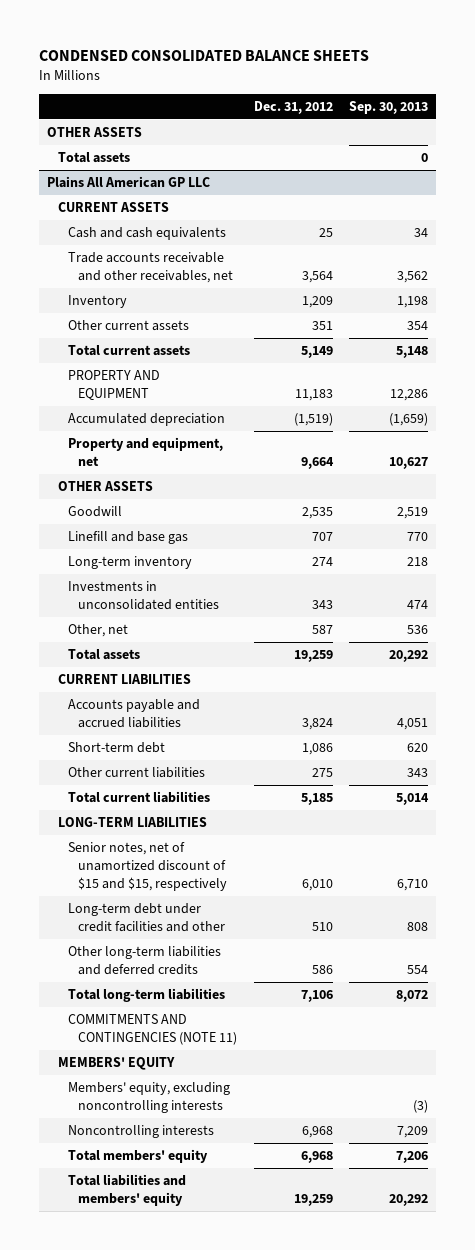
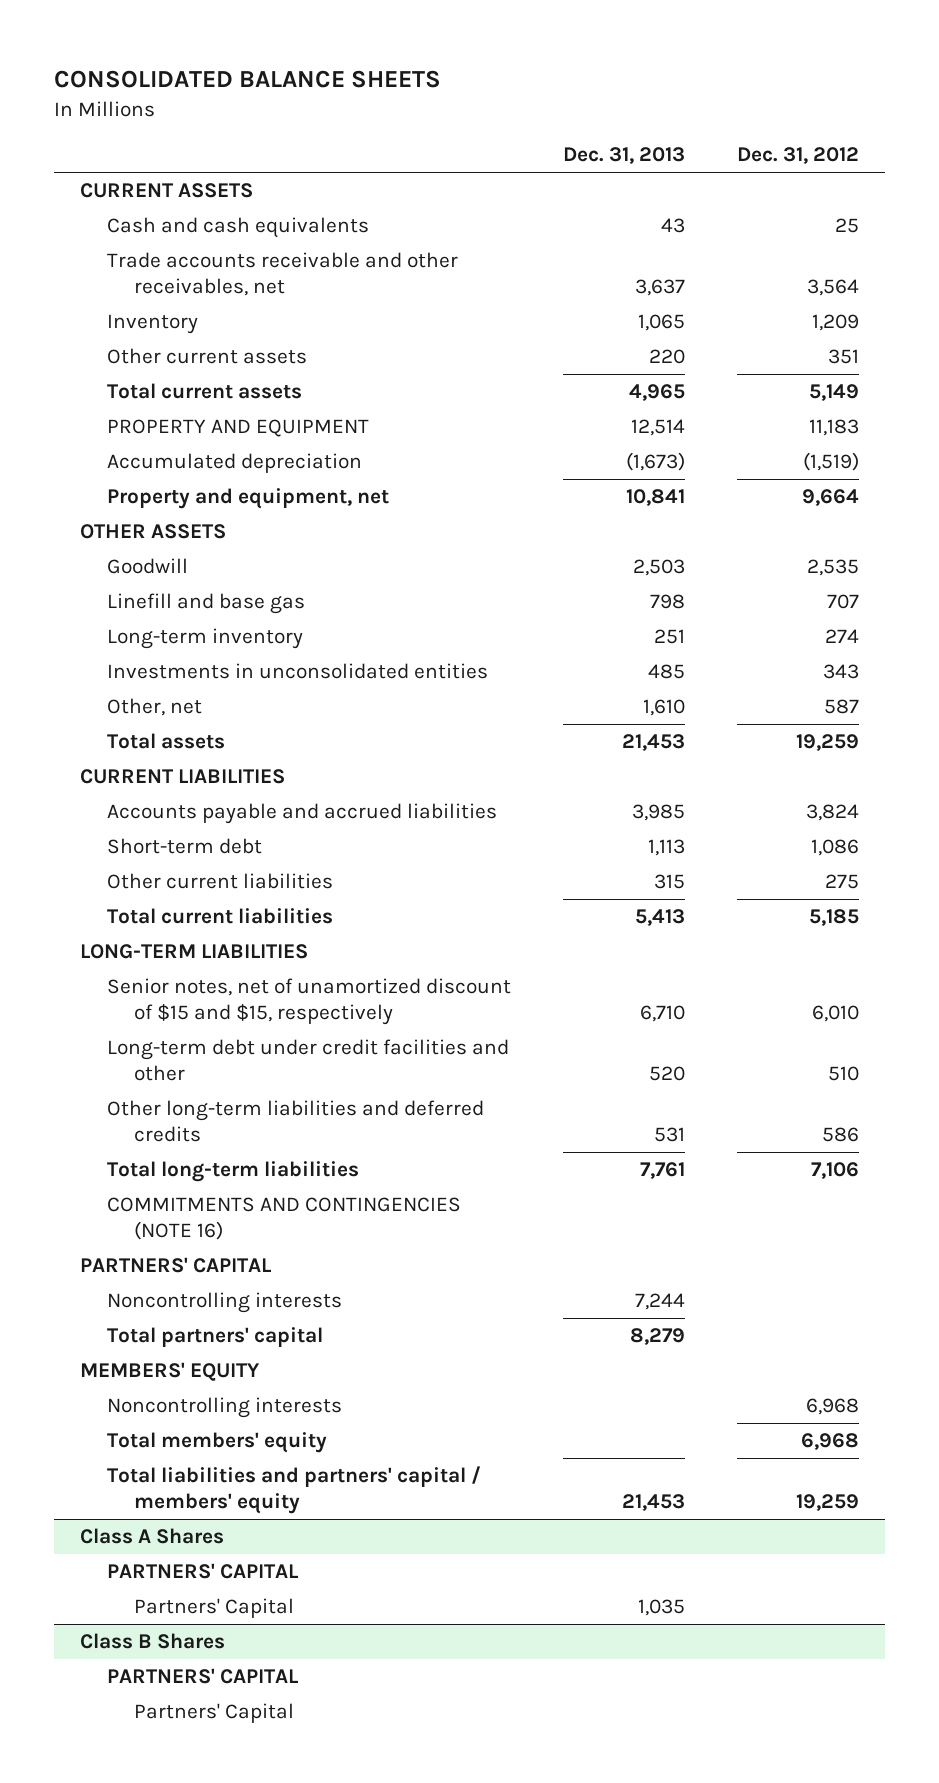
- CONDENSED CONSOLIDATED BALANCE SHEETS
+ CONSOLIDATED BALANCE SHEETS
- | Dec. 31, 2012 | Sep. 30, 2013
+ | Dec. 31, 2013 | Dec. 31, 2012
- OTHER ASSETS
- Total assets | | 0
- Plains All American GP LLC
- COMMITMENTS AND CONTINGENCIES (NOTE 11)
+ COMMITMENTS AND CONTINGENCIES (NOTE 16)
+ PARTNERS' CAPITAL
+ Noncontrolling interests | 7,244 |
+ Total partners' capital | 8,279 |
- Members' equity, excluding noncontrolling interests | | (3)
- Total liabilities and members' equity | 19,259 | 20,292
+ Total liabilities and partners' capital / members' equity | 21,453 | 19,259
+ Class A Shares
+ PARTNERS' CAPITAL
+ Partners' Capital | 1,035 |
+ Class B Shares
+ PARTNERS' CAPITAL
+ Partners' Capital

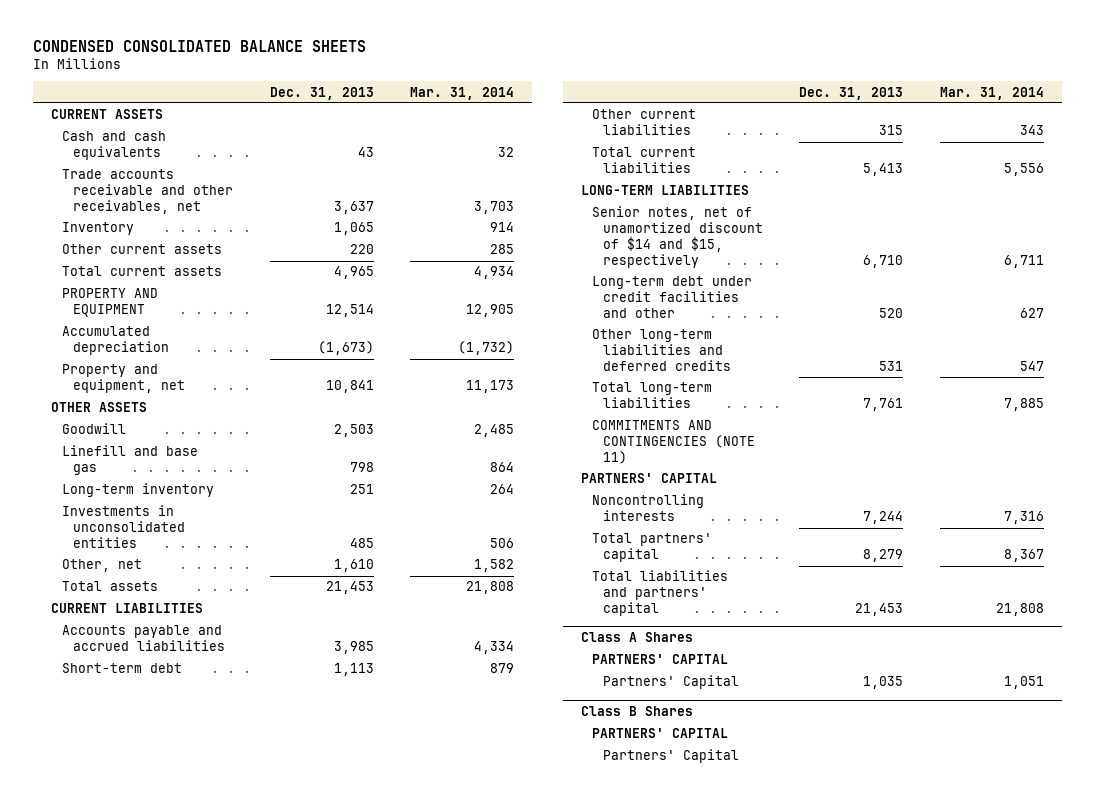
- CONSOLIDATED BALANCE SHEETS
+ CONDENSED CONSOLIDATED BALANCE SHEETS
- | Dec. 31, 2013 | Dec. 31, 2012
+ | Dec. 31, 2013 | Mar. 31, 2014
- Senior notes, net of unamortized discount of $15 and $15, respectively | 6,710 | 6,010
+ Senior notes, net of unamortized discount of $14 and $15, respectively | 6,710 | 6,711
- COMMITMENTS AND CONTINGENCIES (NOTE 16)
+ COMMITMENTS AND CONTINGENCIES (NOTE 11)
- MEMBERS' EQUITY
- Noncontrolling interests | | 6,968
- Total members' equity | | 6,968
- Total liabilities and partners' capital / members' equity | 21,453 | 19,259
+ Total liabilities and partners' capital | 21,453 | 21,808

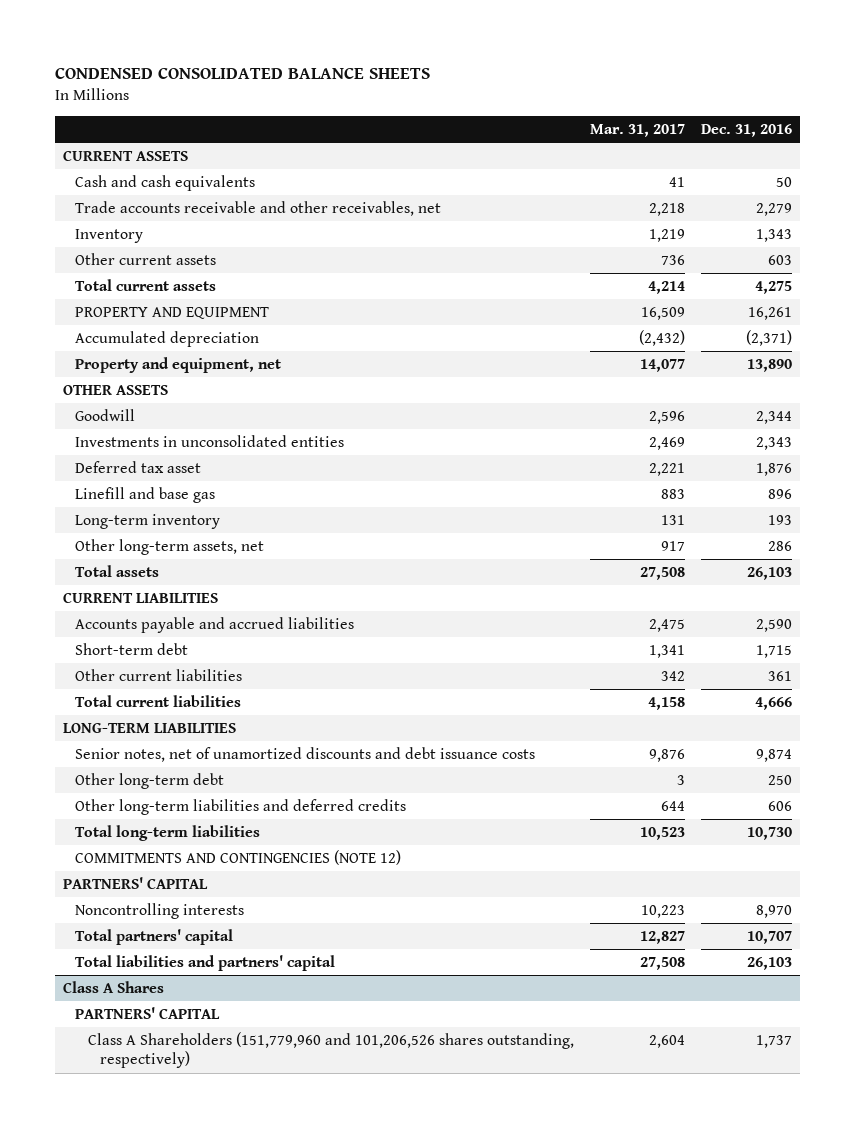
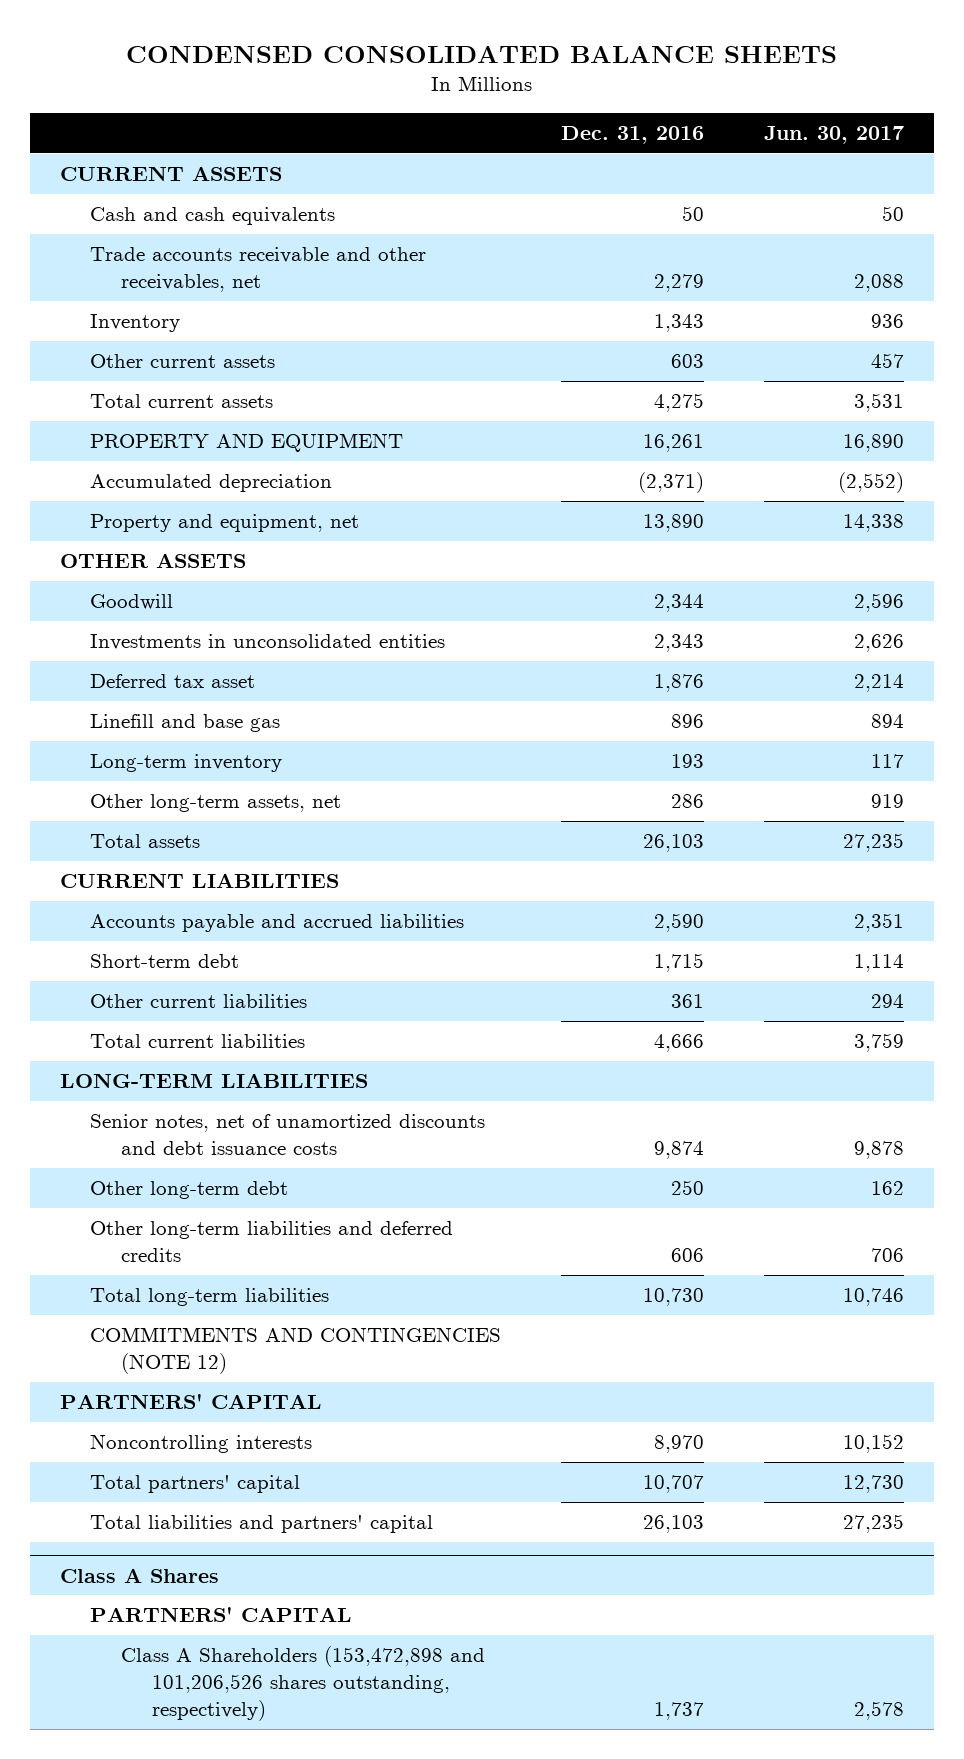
- | Mar. 31, 2017 | Dec. 31, 2016
+ | Dec. 31, 2016 | Jun. 30, 2017
@ Class A Shares
- Class A Shareholders (151,779,960 and 101,206,526 shares outstanding, respectively) | 2,604 | 1,737
+ Class A Shareholders (153,472,898 and 101,206,526 shares outstanding, respectively) | 1,737 | 2,578

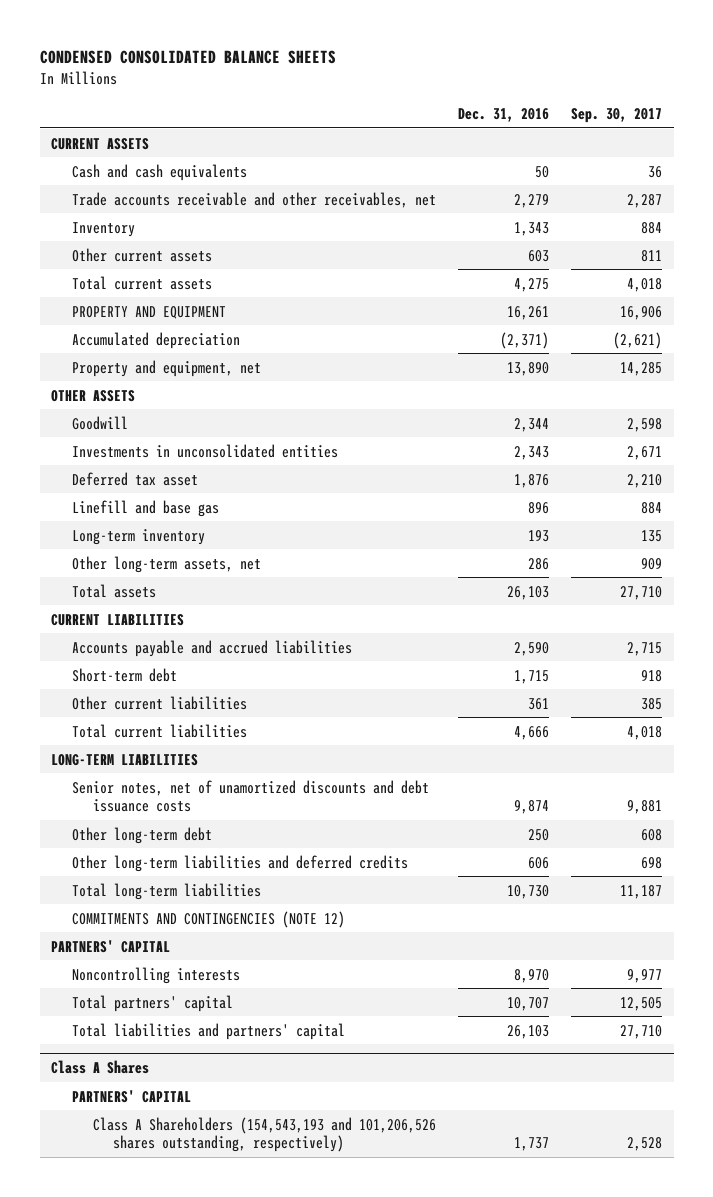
- | Dec. 31, 2016 | Jun. 30, 2017
+ | Dec. 31, 2016 | Sep. 30, 2017
@ Class A Shares
- Class A Shareholders (153,472,898 and 101,206,526 shares outstanding, respectively) | 1,737 | 2,578
+ Class A Shareholders (154,543,193 and 101,206,526 shares outstanding, respectively) | 1,737 | 2,528

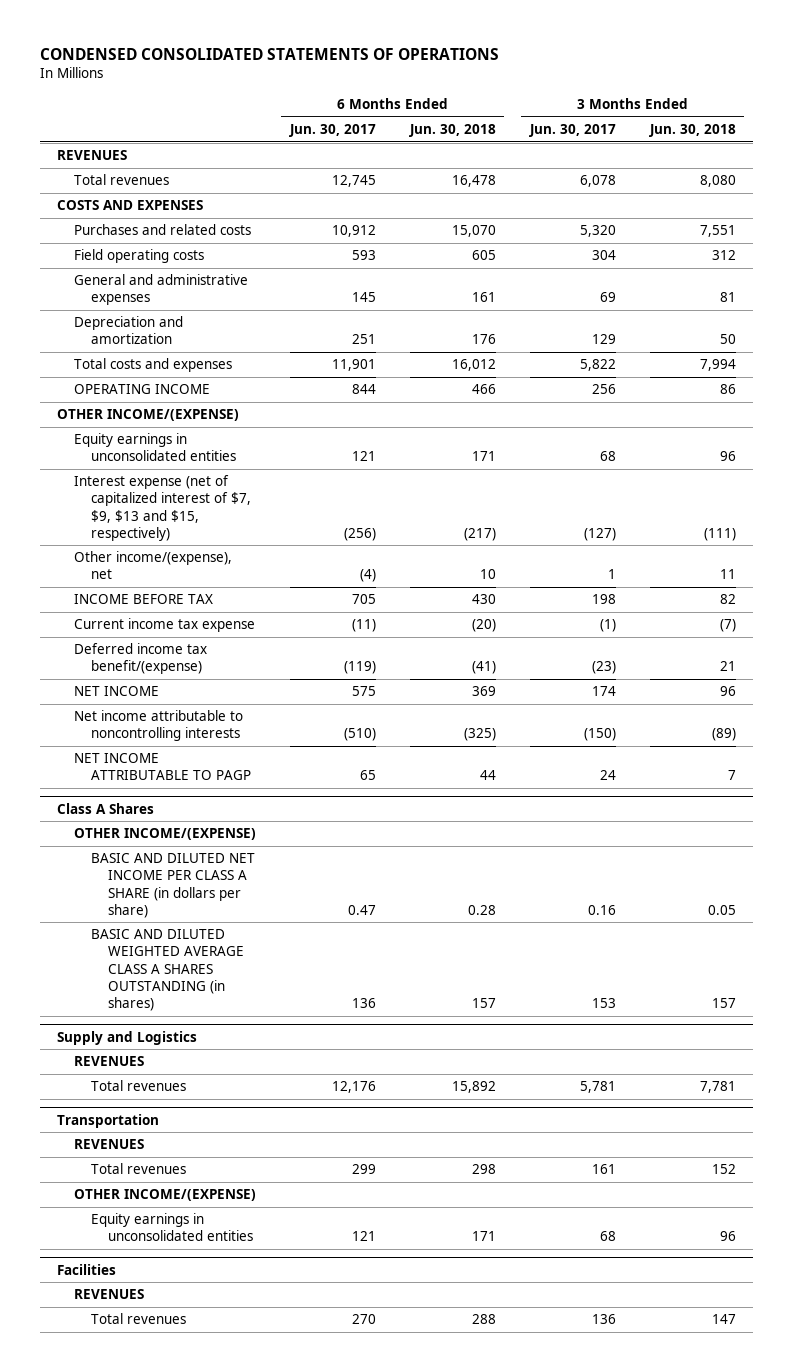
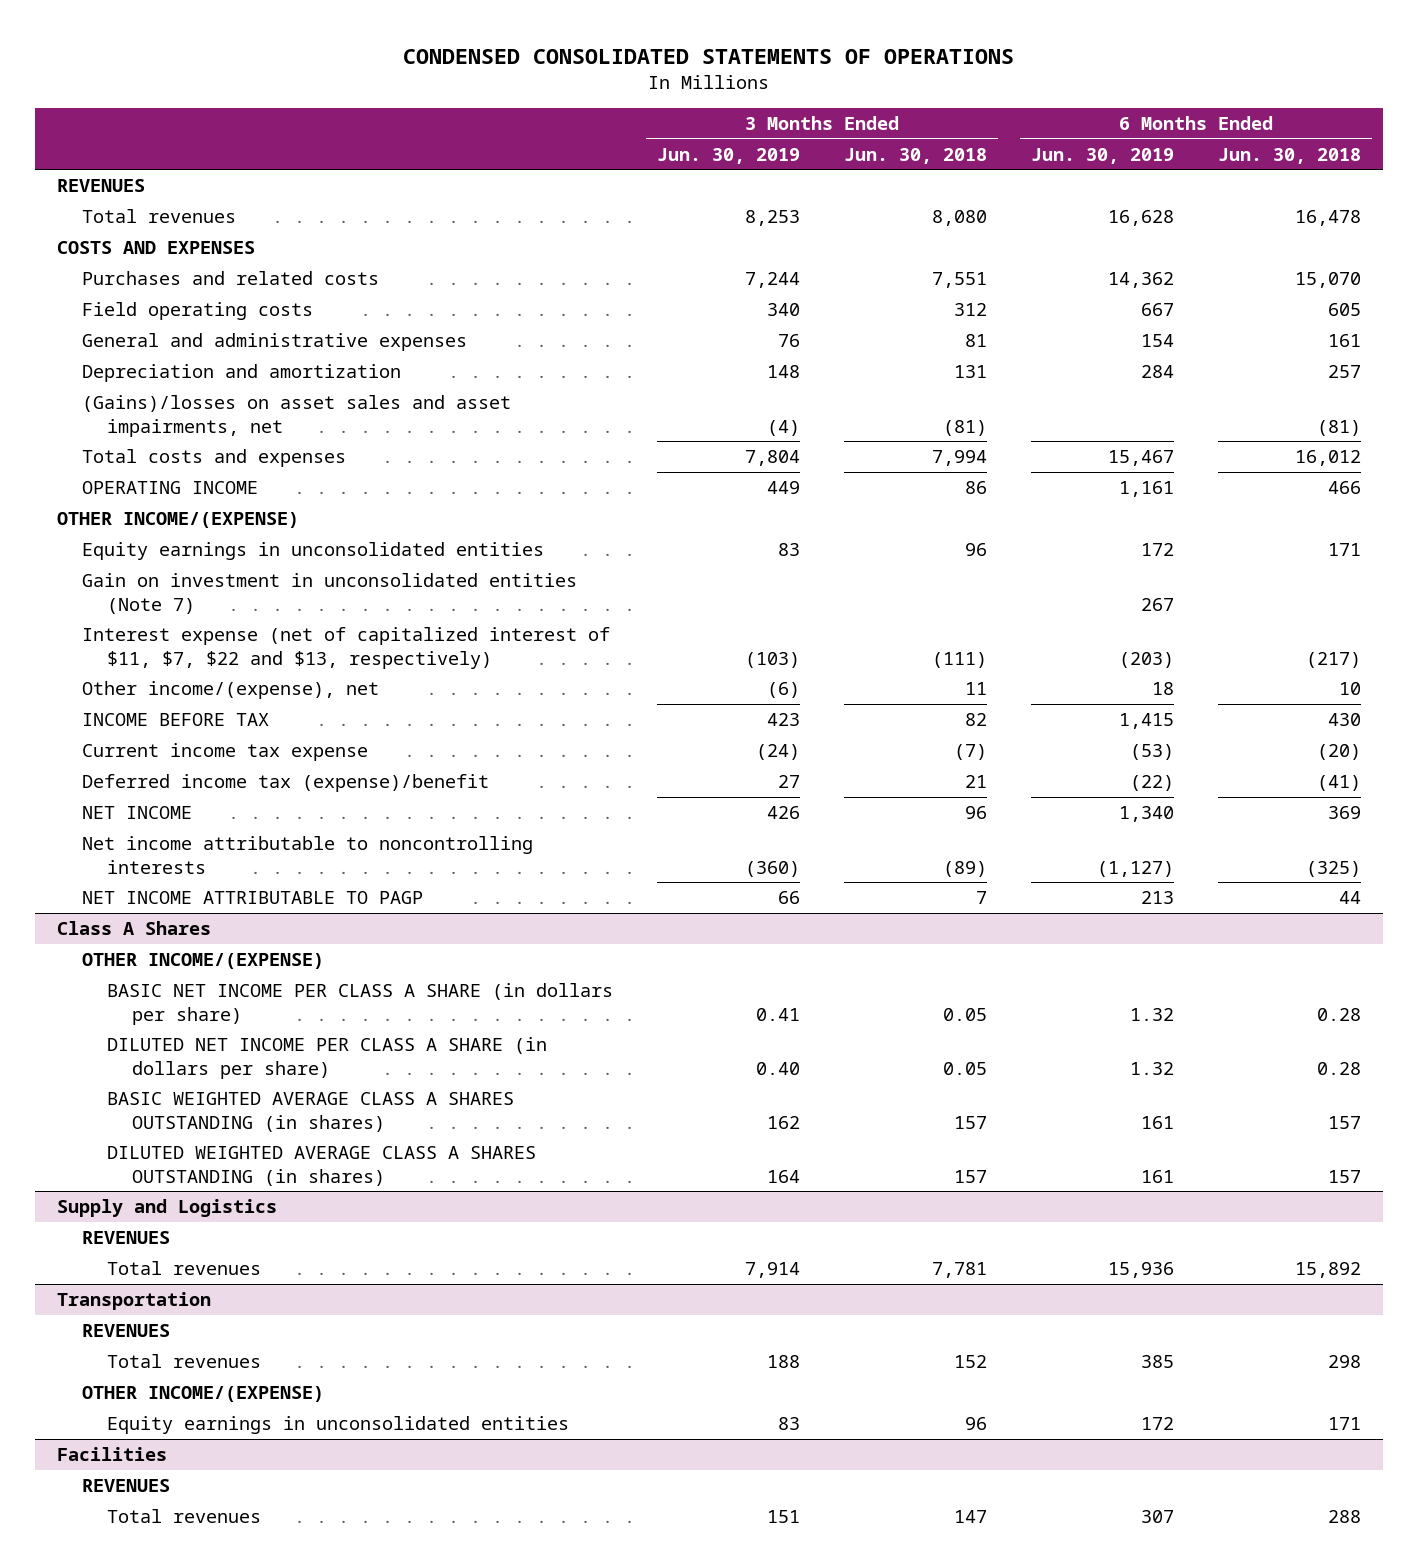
- | 6 Months Ended Jun. 30, 2017 | 6 Months Ended Jun. 30, 2018 | 3 Months Ended Jun. 30, 2017 | 3 Months Ended Jun. 30, 2018
+ | 3 Months Ended Jun. 30, 2019 | 3 Months Ended Jun. 30, 2018 | 6 Months Ended Jun. 30, 2019 | 6 Months Ended Jun. 30, 2018
- Depreciation and amortization | 251 | 176 | 129 | 50
+ Depreciation and amortization | 148 | 131 | 284 | 257
+ (Gains)/losses on asset sales and asset impairments, net | (4) | (81) | | (81)
- Interest expense (net of capitalized interest of $7, $9, $13 and $15, respectively) | (256) | (217) | (127) | (111)
+ Gain on investment in unconsolidated entities (Note 7) | | | 267 |
+ Interest expense (net of capitalized interest of $11, $7, $22 and $13, respectively) | (103) | (111) | (203) | (217)
- Deferred income tax benefit/(expense) | (119) | (41) | (23) | 21
+ Deferred income tax (expense)/benefit | 27 | 21 | (22) | (41)
@ Class A Shares
- BASIC AND DILUTED NET INCOME PER CLASS A SHARE (in dollars per share) | 0.47 | 0.28 | 0.16 | 0.05
- BASIC AND DILUTED WEIGHTED AVERAGE CLASS A SHARES OUTSTANDING (in shares) | 136 | 157 | 153 | 157
+ BASIC NET INCOME PER CLASS A SHARE (in dollars per share) | 0.41 | 0.05 | 1.32 | 0.28
+ DILUTED NET INCOME PER CLASS A SHARE (in dollars per share) | 0.40 | 0.05 | 1.32 | 0.28
+ BASIC WEIGHTED AVERAGE CLASS A SHARES OUTSTANDING (in shares) | 162 | 157 | 161 | 157
+ DILUTED WEIGHTED AVERAGE CLASS A SHARES OUTSTANDING (in shares) | 164 | 157 | 161 | 157

